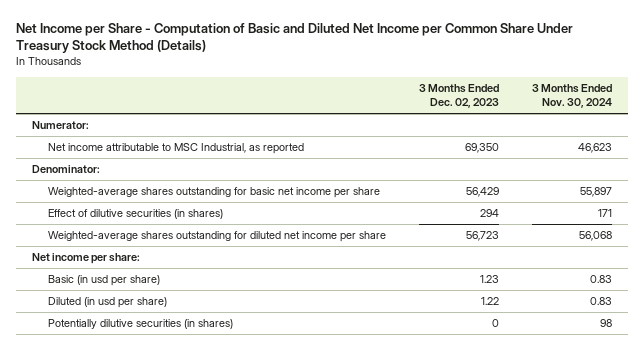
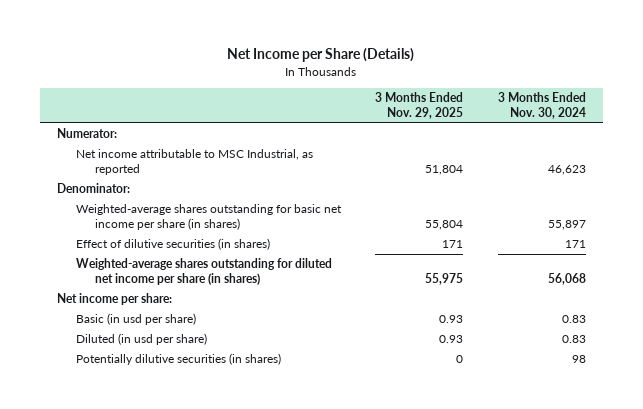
- Net Income per Share - Computation of Basic and Diluted Net Income per Common Share Under Treasury Stock Method (Details)
+ Net Income per Share (Details)
- | 3 Months Ended Dec. 02, 2023 | 3 Months Ended Nov. 30, 2024
+ | 3 Months Ended Nov. 29, 2025 | 3 Months Ended Nov. 30, 2024
- Weighted-average shares outstanding for basic net income per share | 56,429 | 55,897
+ Weighted-average shares outstanding for basic net income per share (in shares) | 55,804 | 55,897
- Weighted-average shares outstanding for diluted net income per share | 56,723 | 56,068
+ Weighted-average shares outstanding for diluted net income per share (in shares) | 55,975 | 56,068

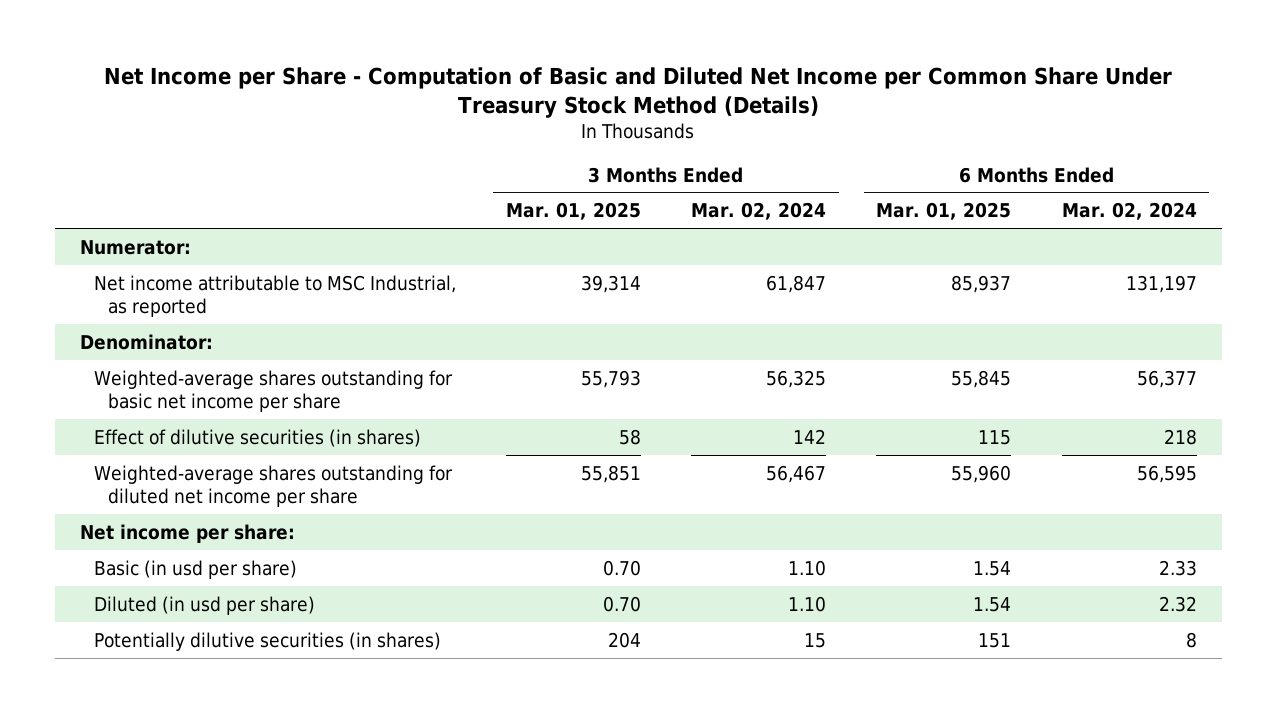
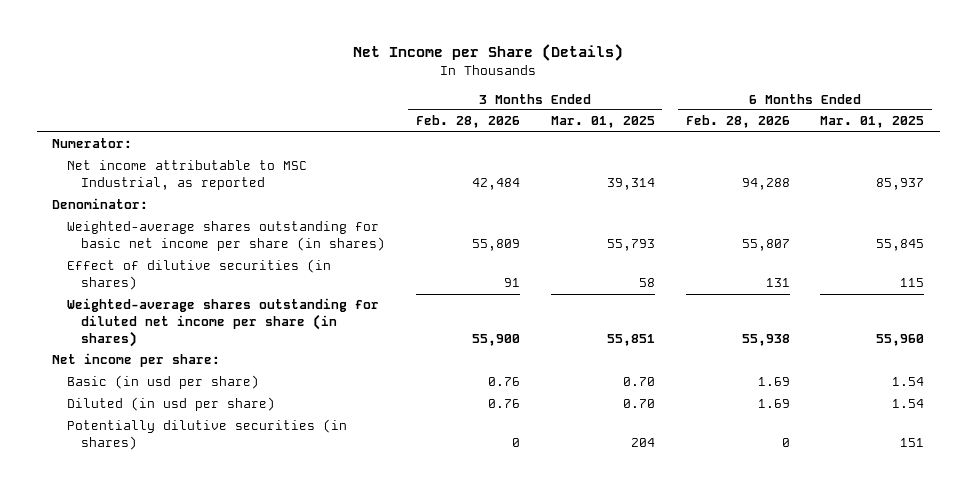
- Net Income per Share - Computation of Basic and Diluted Net Income per Common Share Under Treasury Stock Method (Details)
+ Net Income per Share (Details)
- | 3 Months Ended Mar. 01, 2025 | 3 Months Ended Mar. 02, 2024 | 6 Months Ended Mar. 01, 2025 | 6 Months Ended Mar. 02, 2024
+ | 3 Months Ended Feb. 28, 2026 | 3 Months Ended Mar. 01, 2025 | 6 Months Ended Feb. 28, 2026 | 6 Months Ended Mar. 01, 2025
- Weighted-average shares outstanding for basic net income per share | 55,793 | 56,325 | 55,845 | 56,377
+ Weighted-average shares outstanding for basic net income per share (in shares) | 55,809 | 55,793 | 55,807 | 55,845
- Weighted-average shares outstanding for diluted net income per share | 55,851 | 56,467 | 55,960 | 56,595
+ Weighted-average shares outstanding for diluted net income per share (in shares) | 55,900 | 55,851 | 55,938 | 55,960

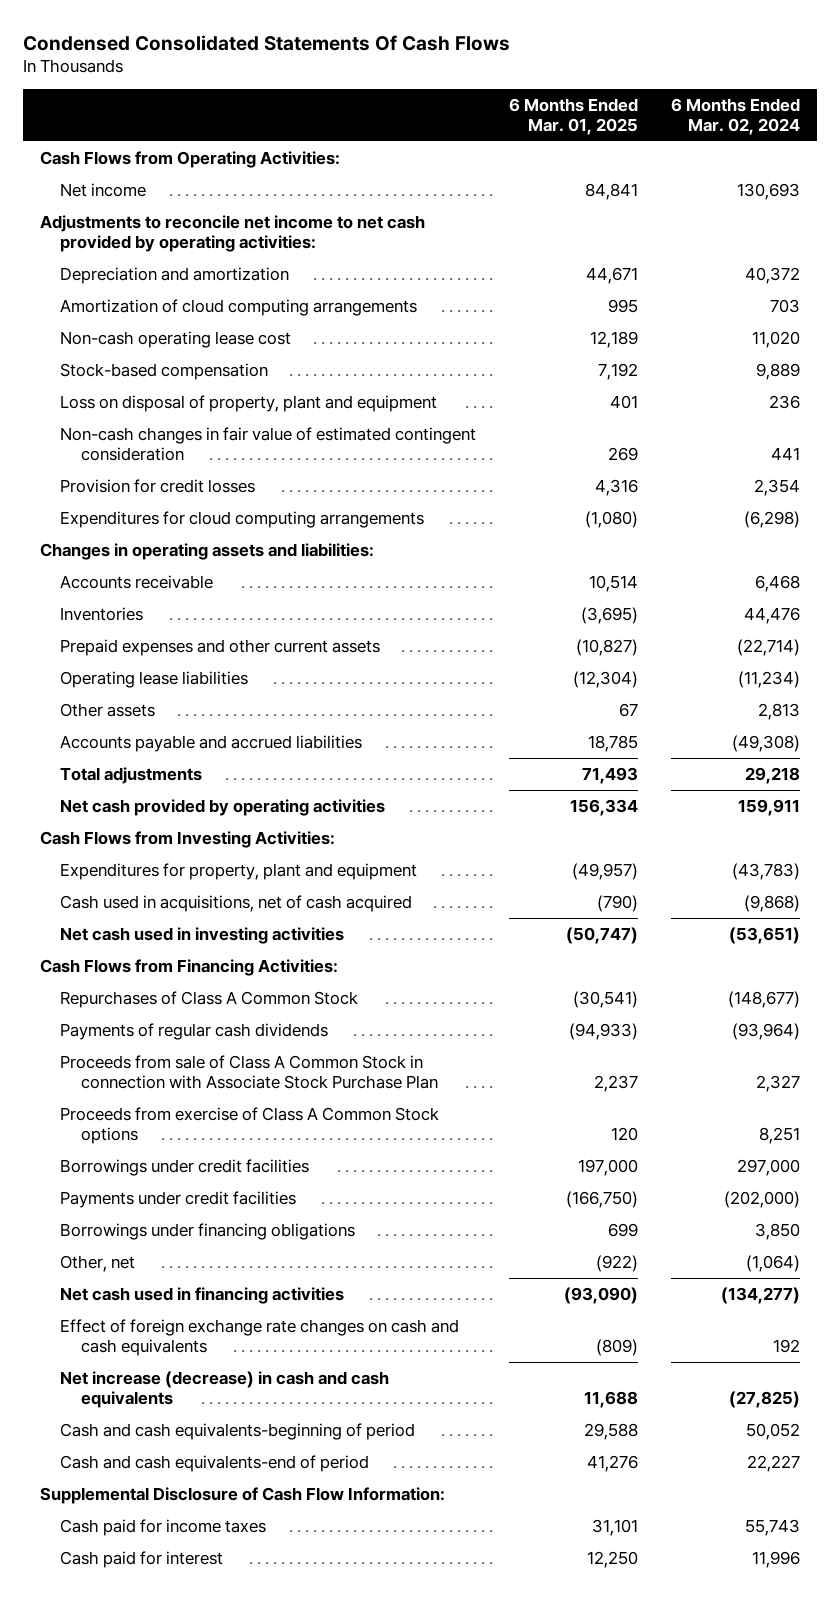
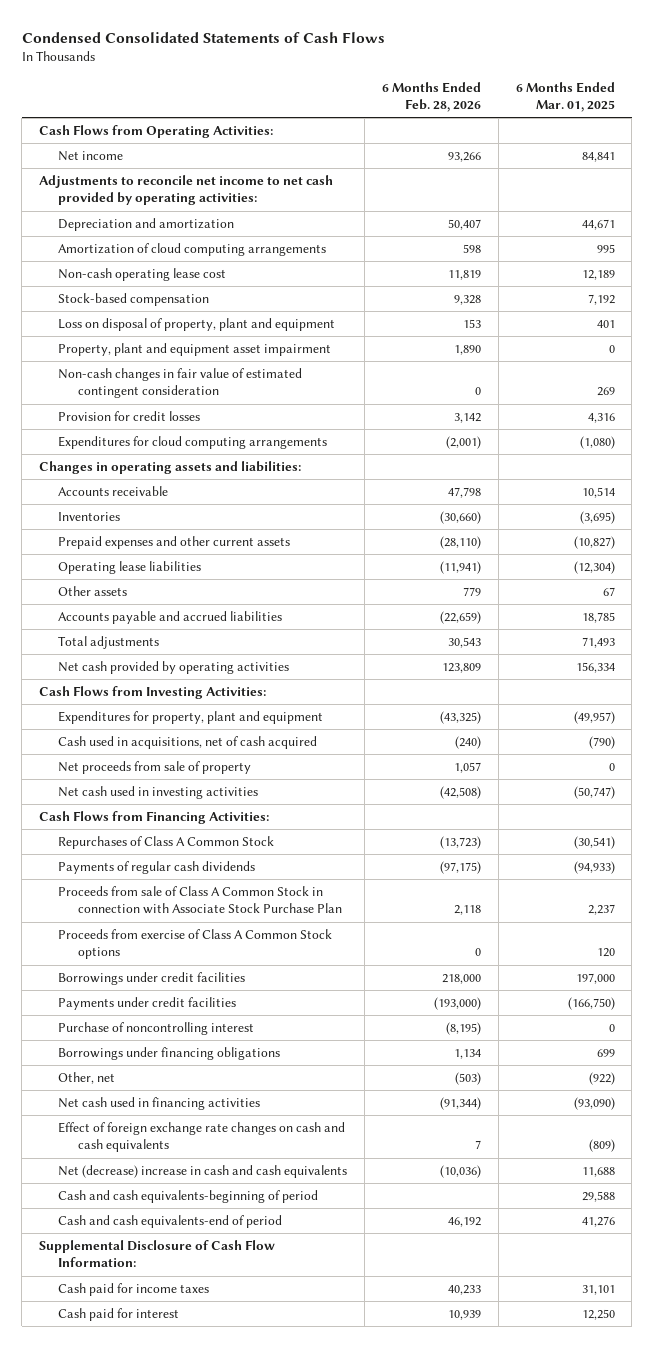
- Condensed Consolidated Statements Of Cash Flows
+ Condensed Consolidated Statements of Cash Flows
- | 6 Months Ended Mar. 01, 2025 | 6 Months Ended Mar. 02, 2024
+ | 6 Months Ended Feb. 28, 2026 | 6 Months Ended Mar. 01, 2025
+ Property, plant and equipment asset impairment | 1,890 | 0
+ Net proceeds from sale of property | 1,057 | 0
+ Purchase of noncontrolling interest | (8,195) | 0
- Net increase (decrease) in cash and cash equivalents | 11,688 | (27,825)
+ Net (decrease) increase in cash and cash equivalents | (10,036) | 11,688

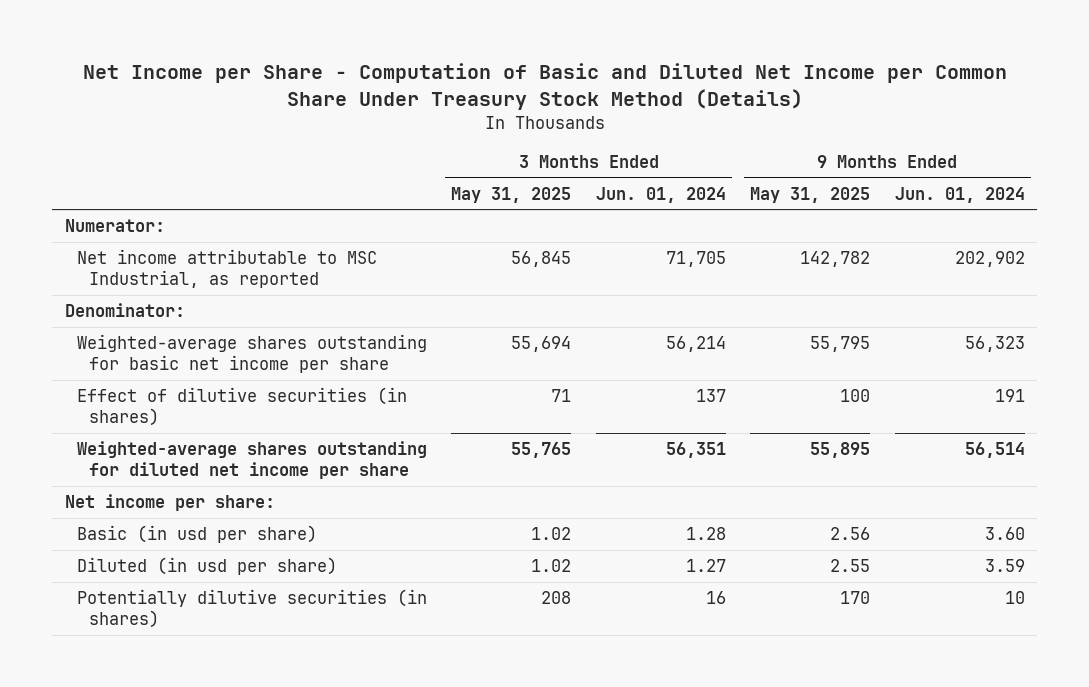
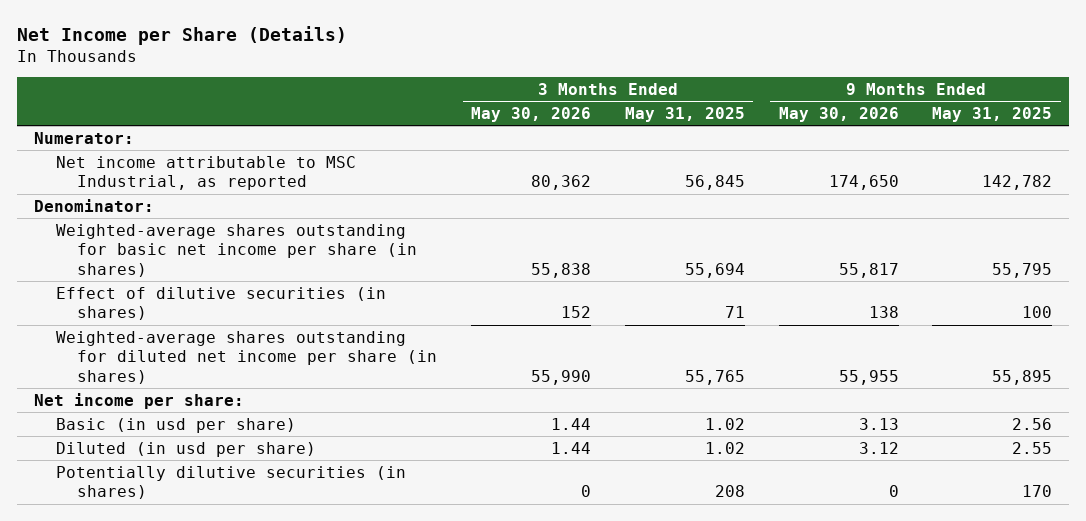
- Net Income per Share - Computation of Basic and Diluted Net Income per Common Share Under Treasury Stock Method (Details)
+ Net Income per Share (Details)
- | 3 Months Ended May 31, 2025 | 3 Months Ended Jun. 01, 2024 | 9 Months Ended May 31, 2025 | 9 Months Ended Jun. 01, 2024
+ | 3 Months Ended May 30, 2026 | 3 Months Ended May 31, 2025 | 9 Months Ended May 30, 2026 | 9 Months Ended May 31, 2025
- Weighted-average shares outstanding for basic net income per share | 55,694 | 56,214 | 55,795 | 56,323
+ Weighted-average shares outstanding for basic net income per share (in shares) | 55,838 | 55,694 | 55,817 | 55,795
- Weighted-average shares outstanding for diluted net income per share | 55,765 | 56,351 | 55,895 | 56,514
+ Weighted-average shares outstanding for diluted net income per share (in shares) | 55,990 | 55,765 | 55,955 | 55,895

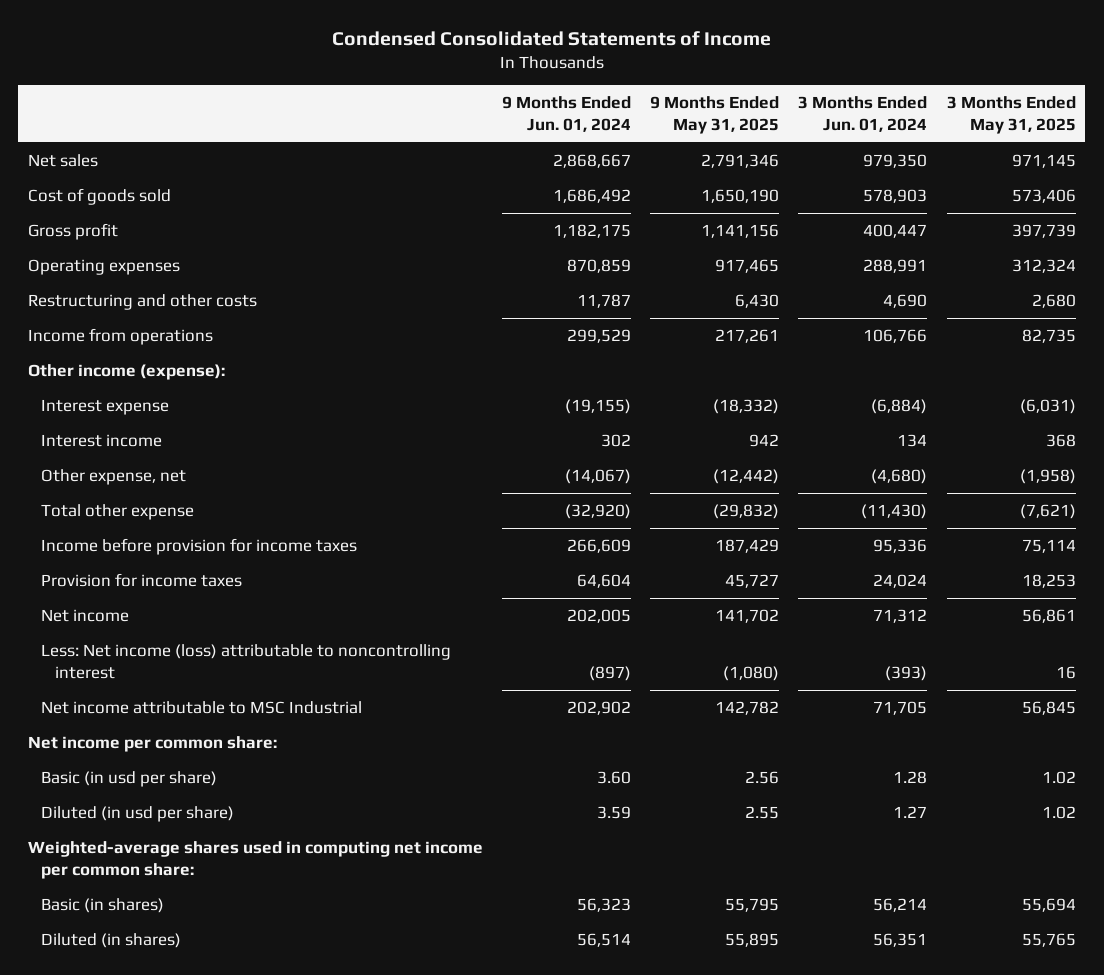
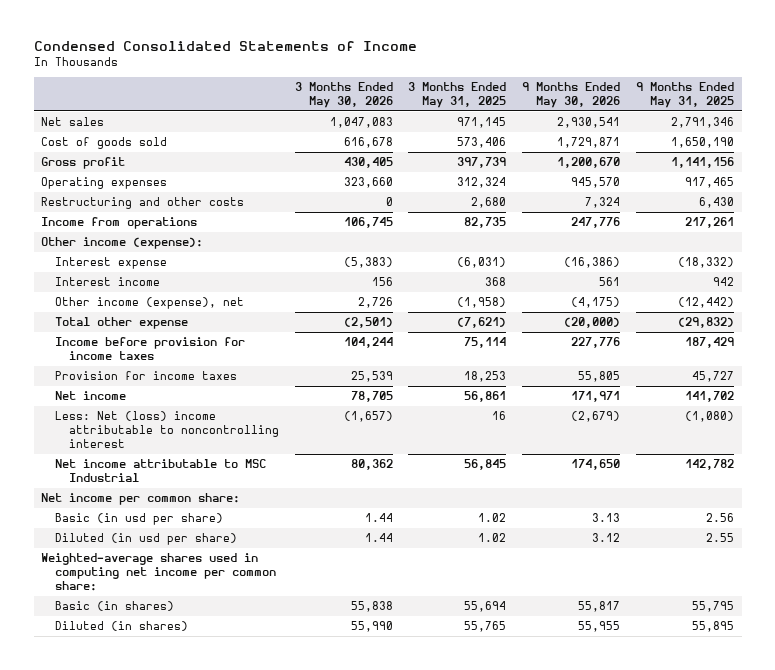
- | 9 Months Ended Jun. 01, 2024 | 9 Months Ended May 31, 2025 | 3 Months Ended Jun. 01, 2024 | 3 Months Ended May 31, 2025
+ | 3 Months Ended May 30, 2026 | 3 Months Ended May 31, 2025 | 9 Months Ended May 30, 2026 | 9 Months Ended May 31, 2025
- Other expense, net | (14,067) | (12,442) | (4,680) | (1,958)
+ Other income (expense), net | 2,726 | (1,958) | (4,175) | (12,442)
- Less: Net income (loss) attributable to noncontrolling interest | (897) | (1,080) | (393) | 16
+ Less: Net (loss) income attributable to noncontrolling interest | (1,657) | 16 | (2,679) | (1,080)

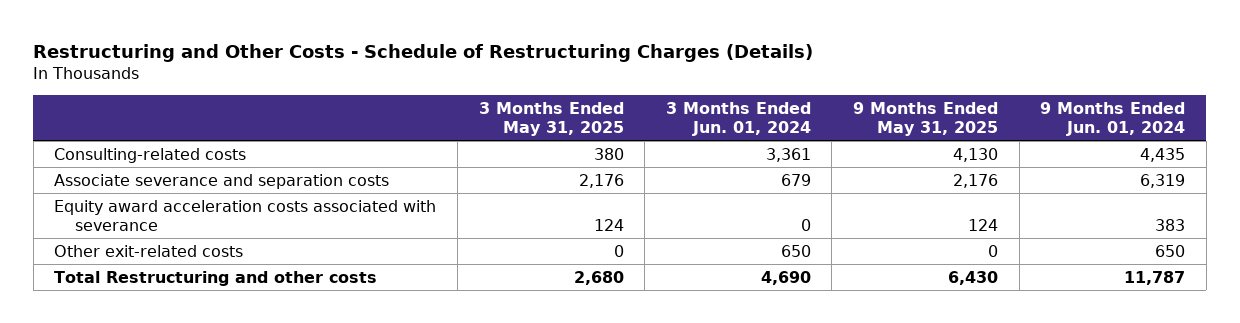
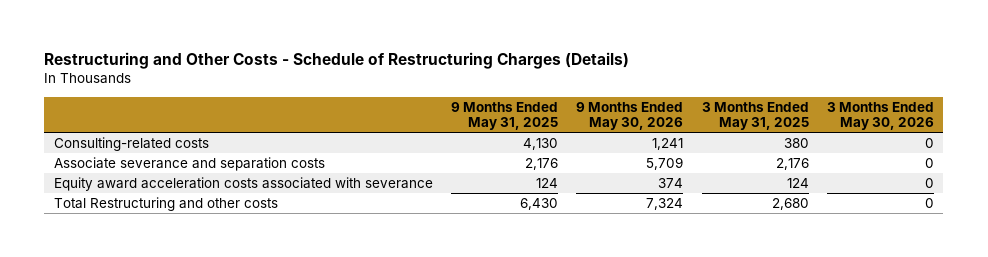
- | 3 Months Ended May 31, 2025 | 3 Months Ended Jun. 01, 2024 | 9 Months Ended May 31, 2025 | 9 Months Ended Jun. 01, 2024
+ | 9 Months Ended May 31, 2025 | 9 Months Ended May 30, 2026 | 3 Months Ended May 31, 2025 | 3 Months Ended May 30, 2026
- Other exit-related costs | 0 | 650 | 0 | 650

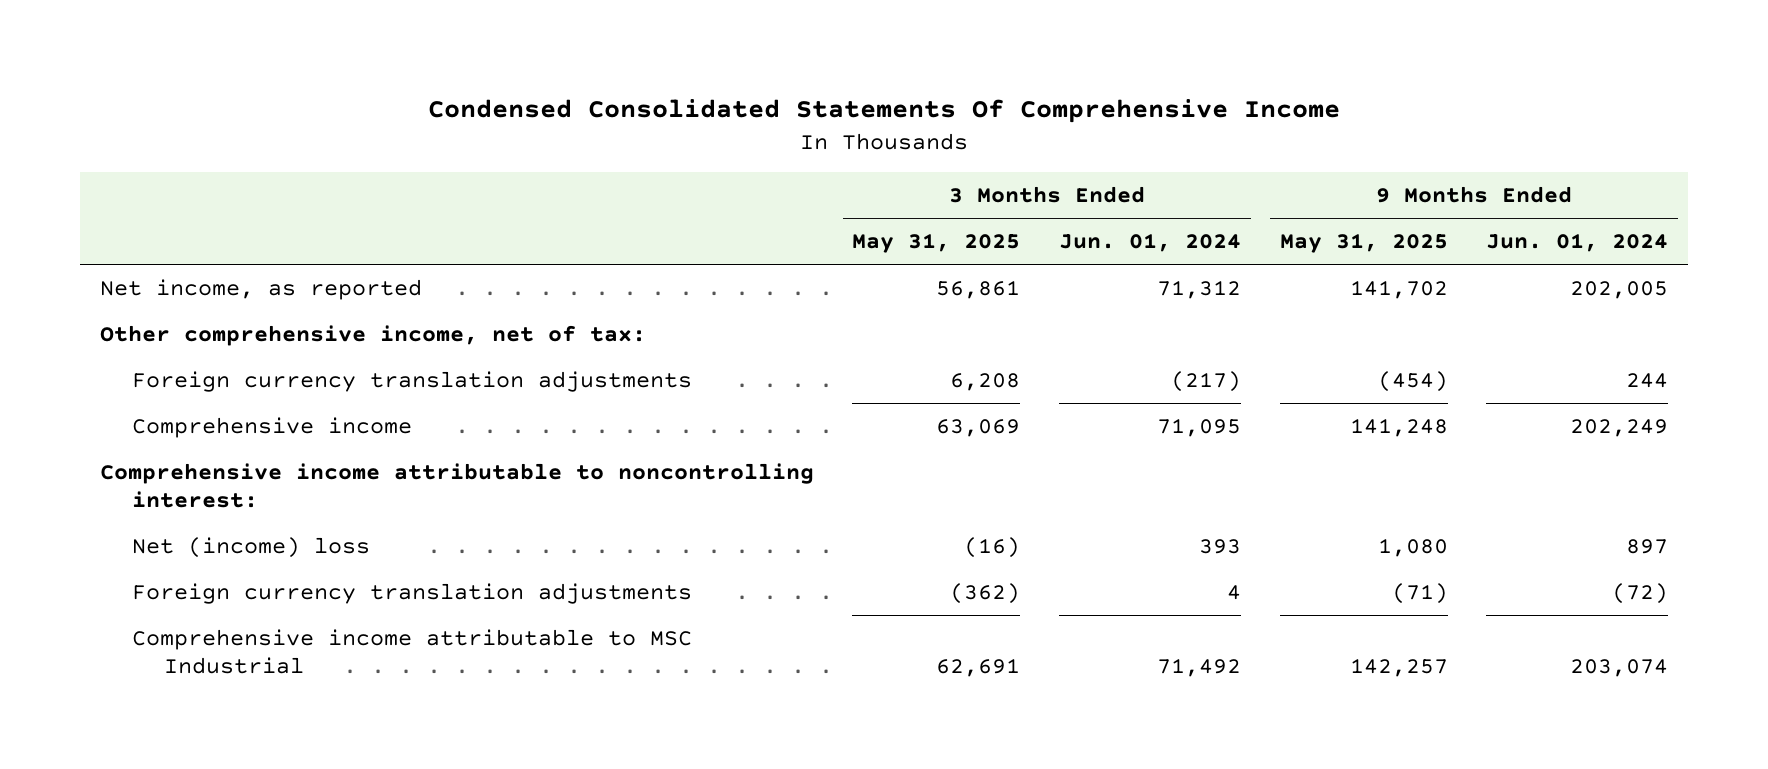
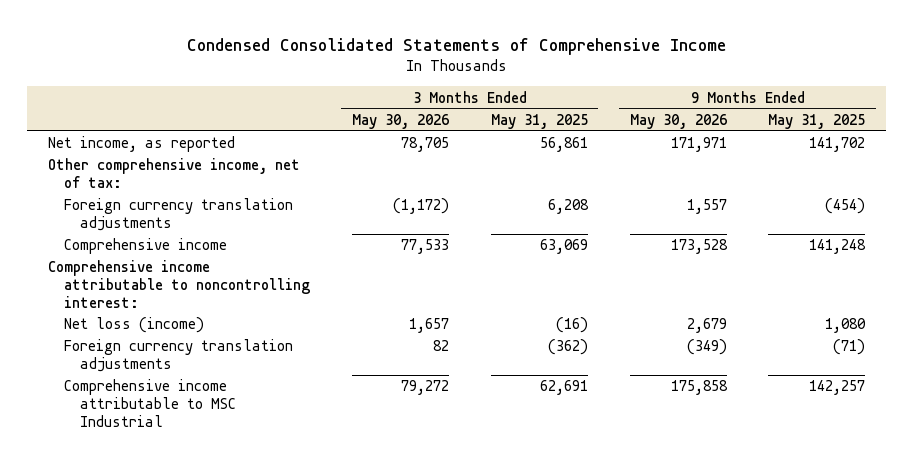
- Condensed Consolidated Statements Of Comprehensive Income
+ Condensed Consolidated Statements of Comprehensive Income
- | 3 Months Ended May 31, 2025 | 3 Months Ended Jun. 01, 2024 | 9 Months Ended May 31, 2025 | 9 Months Ended Jun. 01, 2024
+ | 3 Months Ended May 30, 2026 | 3 Months Ended May 31, 2025 | 9 Months Ended May 30, 2026 | 9 Months Ended May 31, 2025
- Net (income) loss | (16) | 393 | 1,080 | 897
+ Net loss (income) | 1,657 | (16) | 2,679 | 1,080

